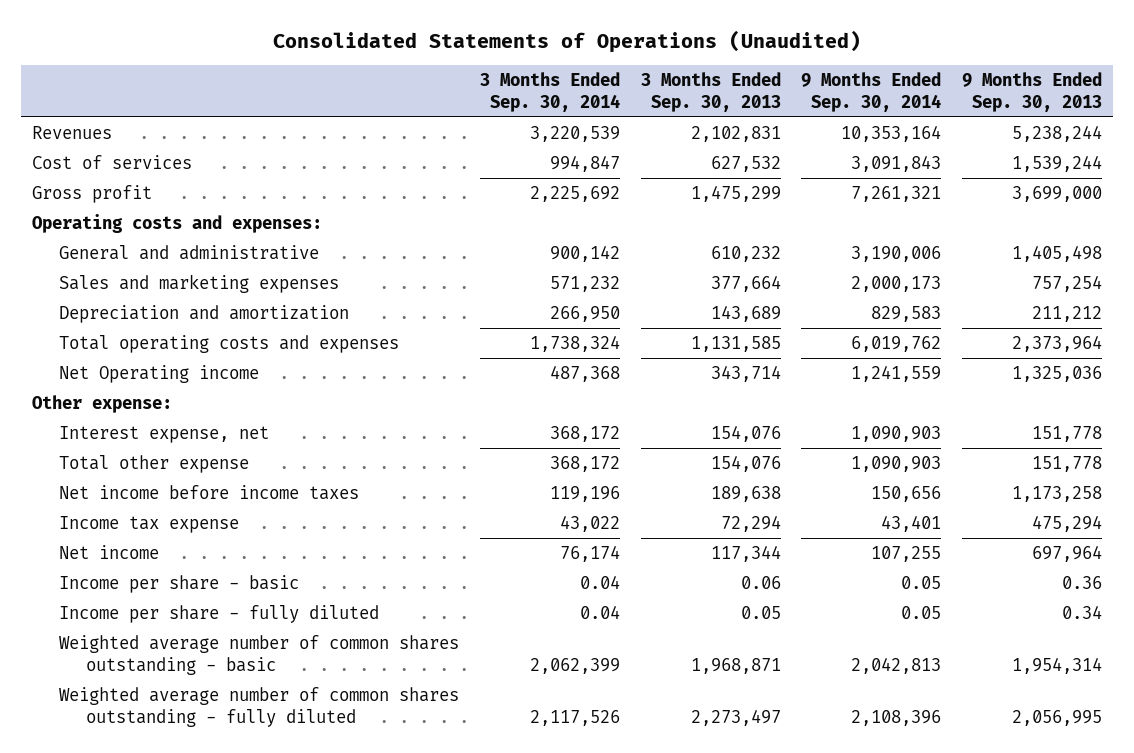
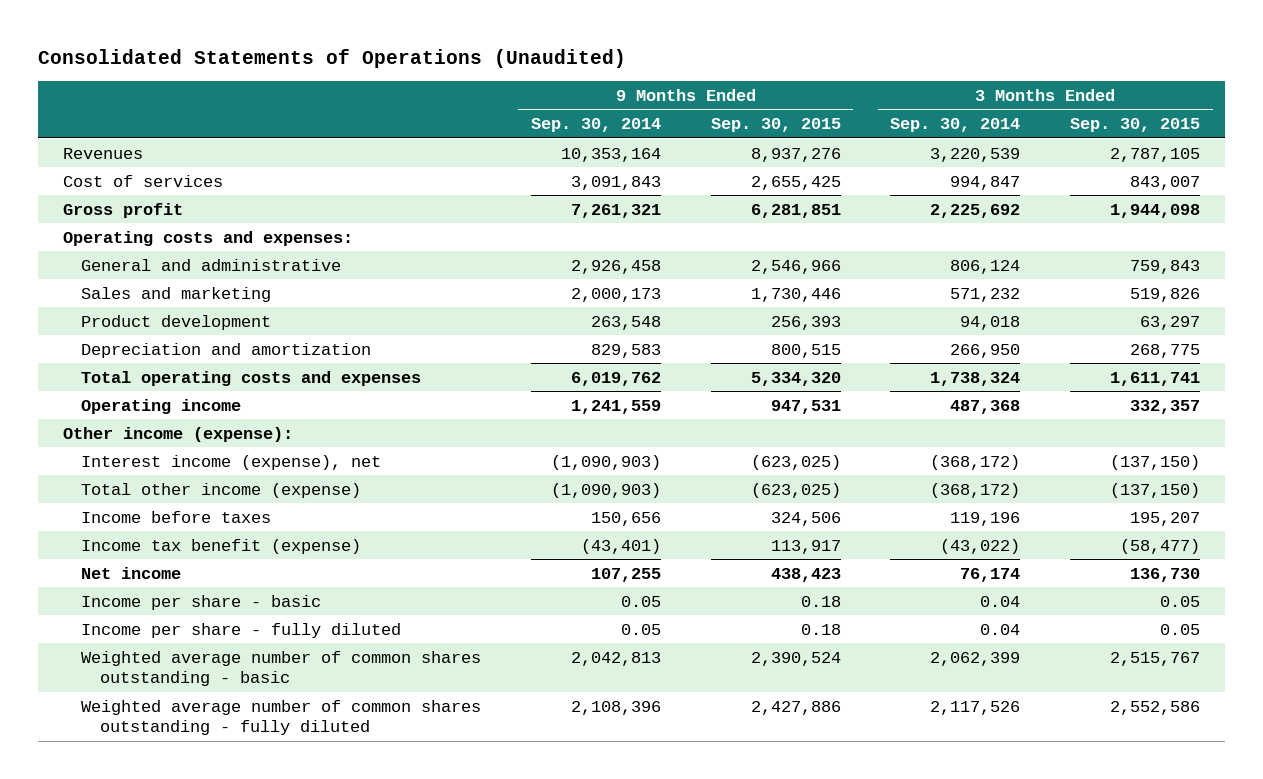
- | 3 Months Ended Sep. 30, 2014 | 3 Months Ended Sep. 30, 2013 | 9 Months Ended Sep. 30, 2014 | 9 Months Ended Sep. 30, 2013
+ | 9 Months Ended Sep. 30, 2014 | 9 Months Ended Sep. 30, 2015 | 3 Months Ended Sep. 30, 2014 | 3 Months Ended Sep. 30, 2015
- General and administrative | 900,142 | 610,232 | 3,190,006 | 1,405,498
- Sales and marketing expenses | 571,232 | 377,664 | 2,000,173 | 757,254
+ General and administrative | 2,926,458 | 2,546,966 | 806,124 | 759,843
+ Sales and marketing | 2,000,173 | 1,730,446 | 571,232 | 519,826
+ Product development | 263,548 | 256,393 | 94,018 | 63,297
- Net Operating income | 487,368 | 343,714 | 1,241,559 | 1,325,036
- Other expense:
- Interest expense, net | 368,172 | 154,076 | 1,090,903 | 151,778
- Total other expense | 368,172 | 154,076 | 1,090,903 | 151,778
- Net income before income taxes | 119,196 | 189,638 | 150,656 | 1,173,258
- Income tax expense | 43,022 | 72,294 | 43,401 | 475,294
+ Operating income | 1,241,559 | 947,531 | 487,368 | 332,357
+ Other income (expense):
+ Interest income (expense), net | (1,090,903) | (623,025) | (368,172) | (137,150)
+ Total other income (expense) | (1,090,903) | (623,025) | (368,172) | (137,150)
+ Income before taxes | 150,656 | 324,506 | 119,196 | 195,207
+ Income tax benefit (expense) | (43,401) | 113,917 | (43,022) | (58,477)

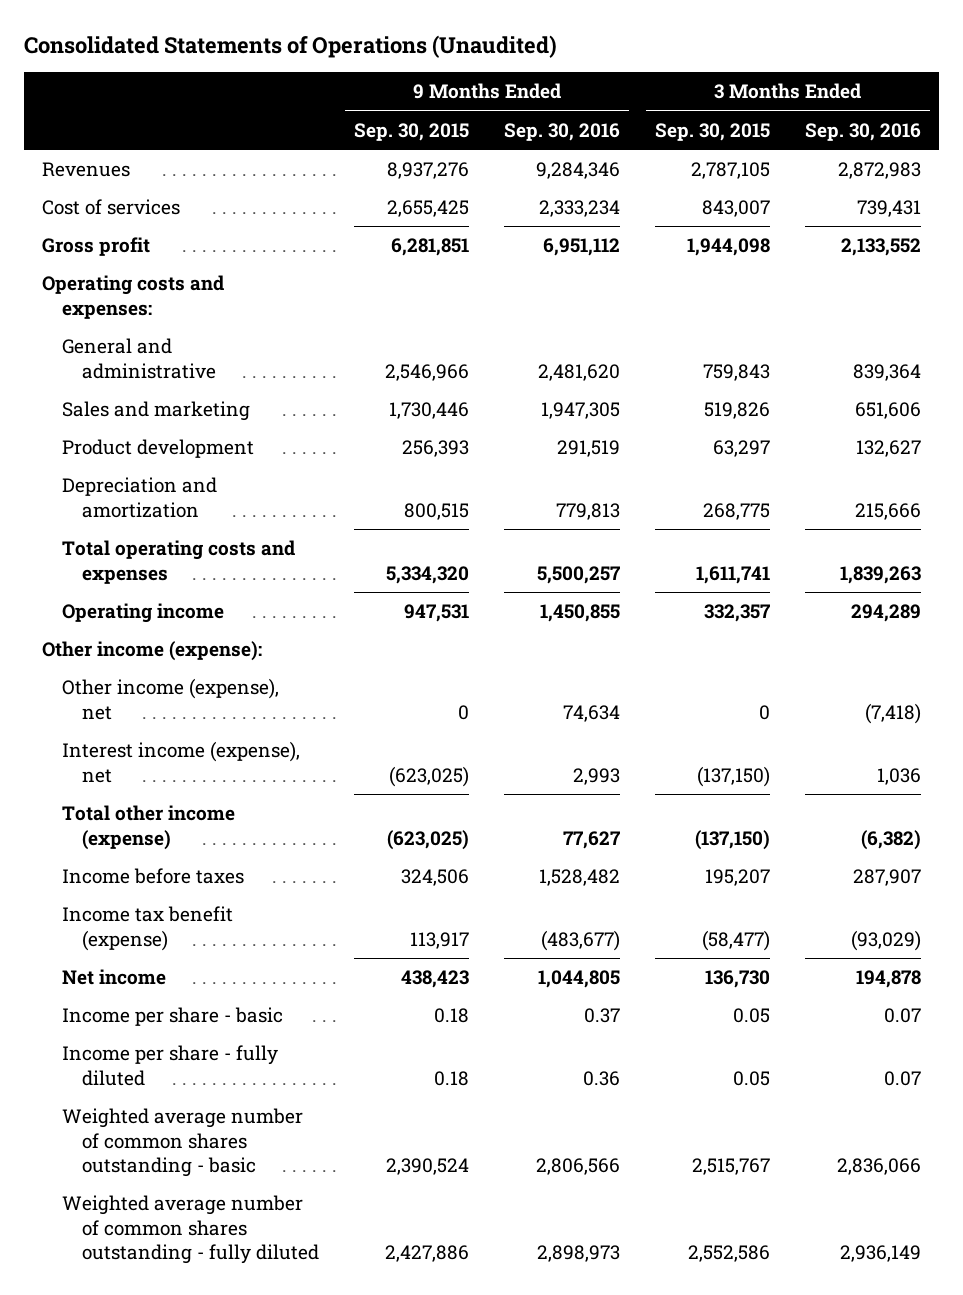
- | 9 Months Ended Sep. 30, 2014 | 9 Months Ended Sep. 30, 2015 | 3 Months Ended Sep. 30, 2014 | 3 Months Ended Sep. 30, 2015
+ | 9 Months Ended Sep. 30, 2015 | 9 Months Ended Sep. 30, 2016 | 3 Months Ended Sep. 30, 2015 | 3 Months Ended Sep. 30, 2016
+ Other income (expense), net | 0 | 74,634 | 0 | (7,418)

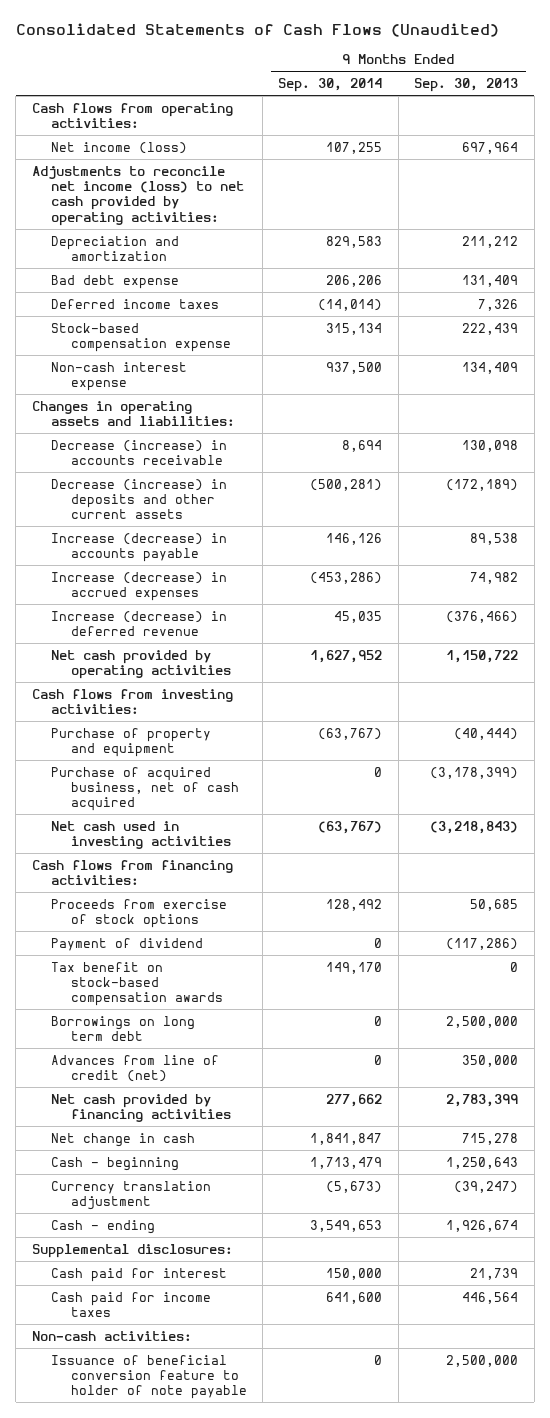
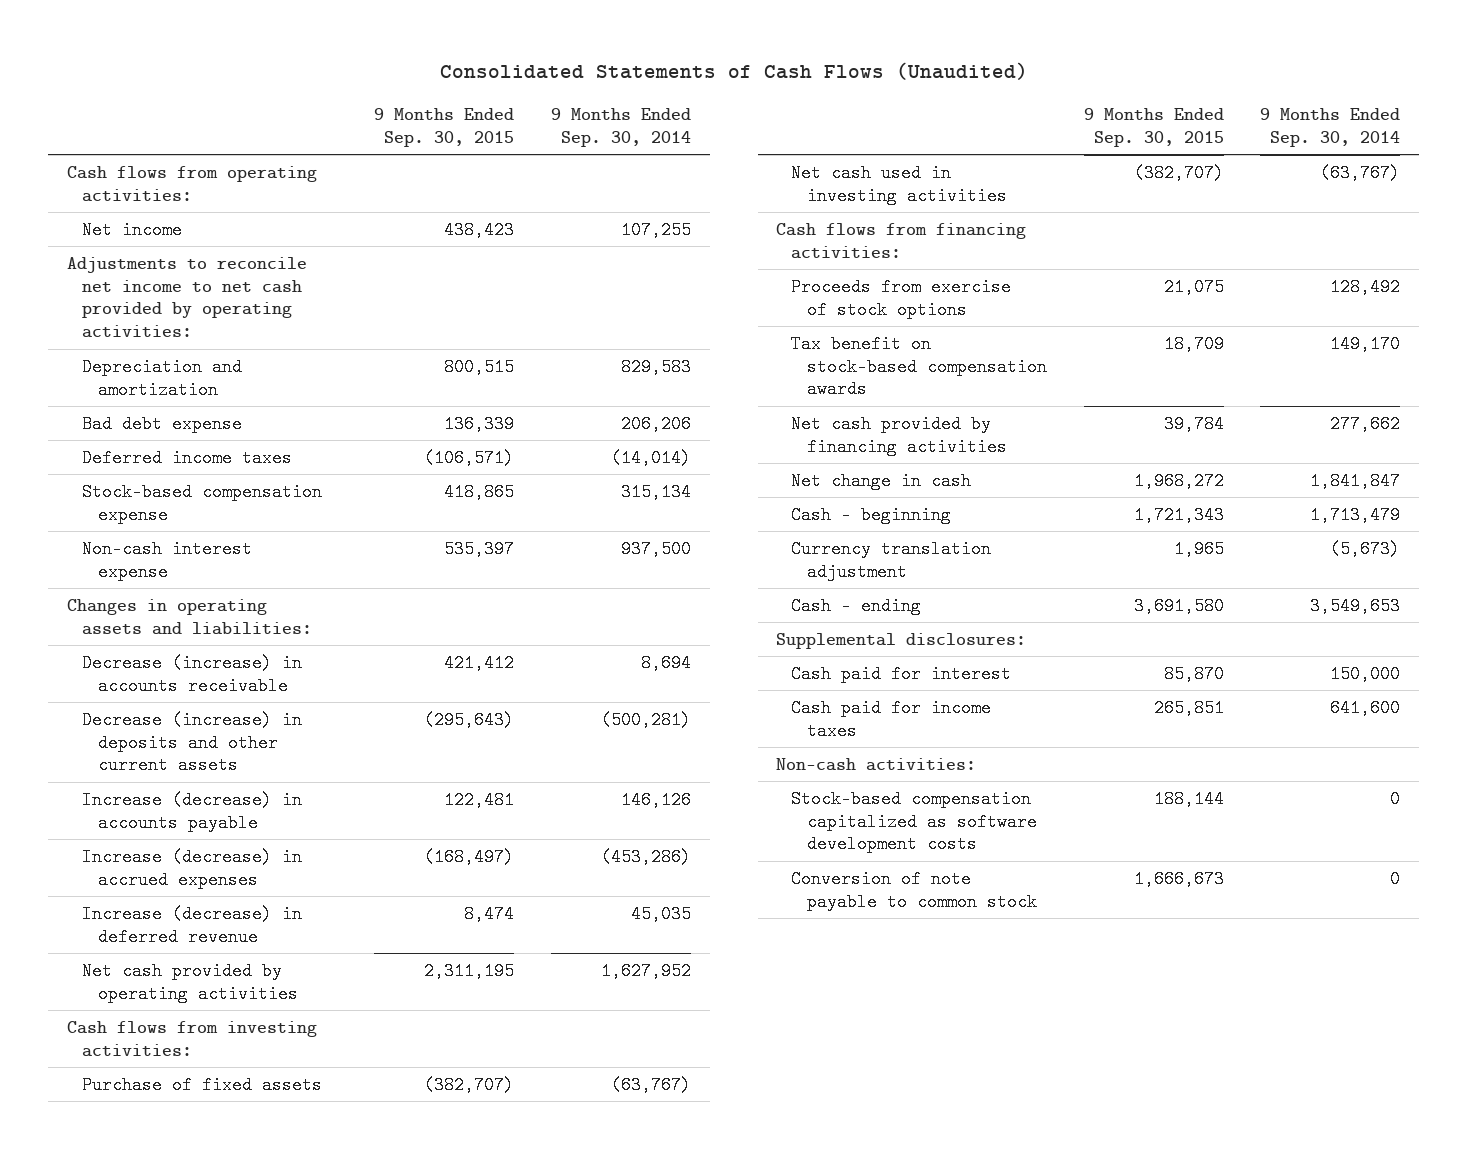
- | 9 Months Ended Sep. 30, 2014 | 9 Months Ended Sep. 30, 2013
+ | 9 Months Ended Sep. 30, 2015 | 9 Months Ended Sep. 30, 2014
- Net income (loss) | 107,255 | 697,964
- Adjustments to reconcile net income (loss) to net cash provided by operating activities:
+ Net income | 438,423 | 107,255
+ Adjustments to reconcile net income to net cash provided by operating activities:
- Purchase of property and equipment | (63,767) | (40,444)
- Purchase of acquired business, net of cash acquired | 0 | (3,178,399)
+ Purchase of fixed assets | (382,707) | (63,767)
- Payment of dividend | 0 | (117,286)
- Borrowings on long term debt | 0 | 2,500,000
- Advances from line of credit (net) | 0 | 350,000
- Issuance of beneficial conversion feature to holder of note payable | 0 | 2,500,000
+ Stock-based compensation capitalized as software development costs | 188,144 | 0
+ Conversion of note payable to common stock | 1,666,673 | 0

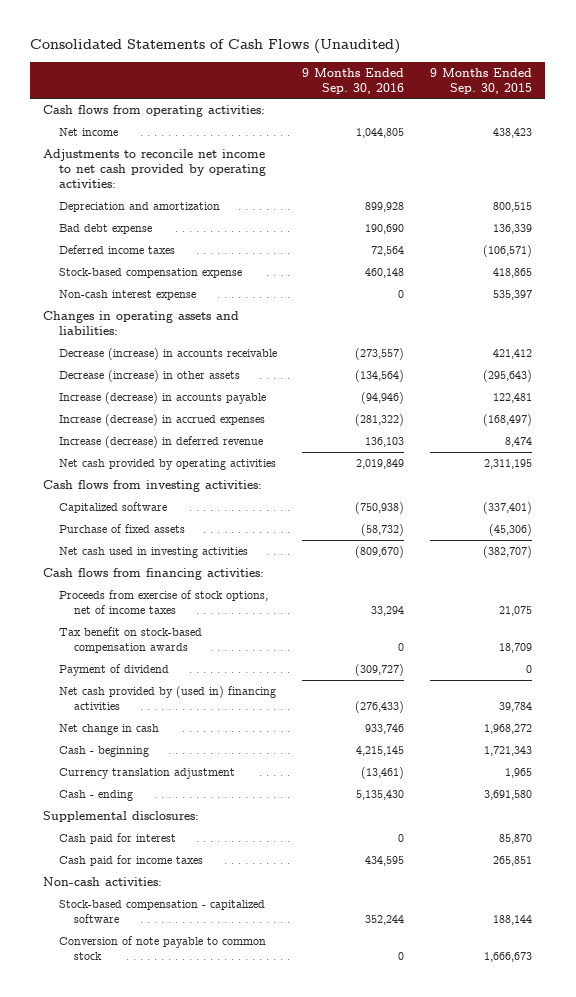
- | 9 Months Ended Sep. 30, 2015 | 9 Months Ended Sep. 30, 2014
+ | 9 Months Ended Sep. 30, 2016 | 9 Months Ended Sep. 30, 2015
- Decrease (increase) in deposits and other current assets | (295,643) | (500,281)
+ Decrease (increase) in other assets | (134,564) | (295,643)
- Purchase of fixed assets | (382,707) | (63,767)
+ Capitalized software | (750,938) | (337,401)
+ Purchase of fixed assets | (58,732) | (45,306)
- Proceeds from exercise of stock options | 21,075 | 128,492
+ Proceeds from exercise of stock options, net of income taxes | 33,294 | 21,075
- Net cash provided by financing activities | 39,784 | 277,662
+ Payment of dividend | (309,727) | 0
+ Net cash provided by (used in) financing activities | (276,433) | 39,784
- Stock-based compensation capitalized as software development costs | 188,144 | 0
+ Stock-based compensation - capitalized software | 352,244 | 188,144

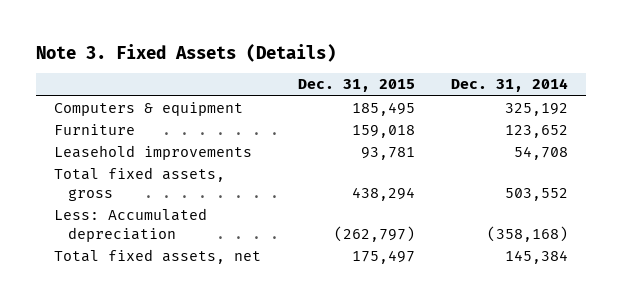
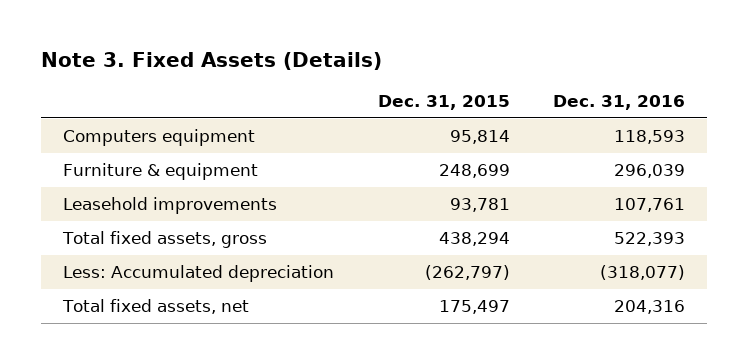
- | Dec. 31, 2015 | Dec. 31, 2014
+ | Dec. 31, 2015 | Dec. 31, 2016
- Computers & equipment | 185,495 | 325,192
- Furniture | 159,018 | 123,652
+ Computers equipment | 95,814 | 118,593
+ Furniture & equipment | 248,699 | 296,039

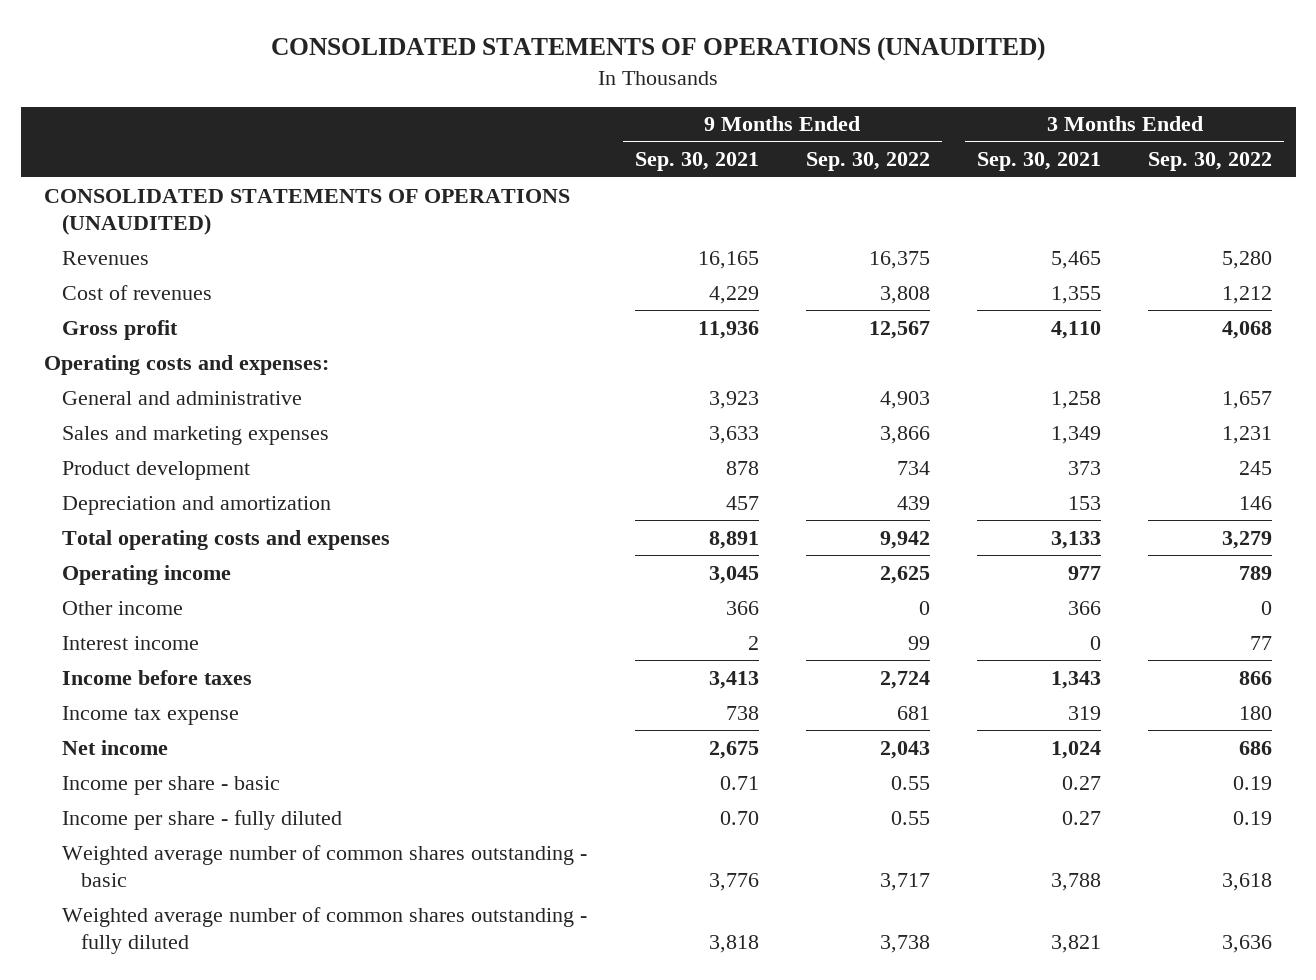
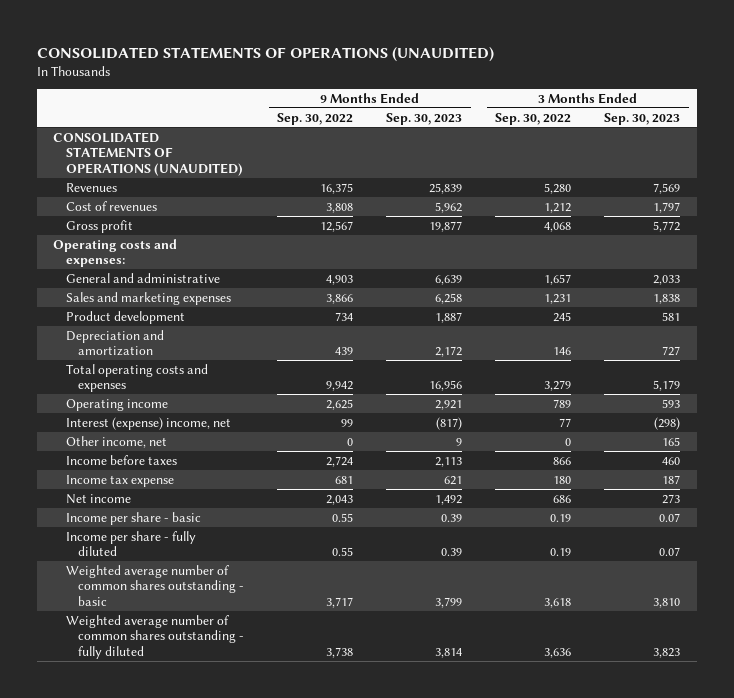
- | 9 Months Ended Sep. 30, 2021 | 9 Months Ended Sep. 30, 2022 | 3 Months Ended Sep. 30, 2021 | 3 Months Ended Sep. 30, 2022
+ | 9 Months Ended Sep. 30, 2022 | 9 Months Ended Sep. 30, 2023 | 3 Months Ended Sep. 30, 2022 | 3 Months Ended Sep. 30, 2023
- Other income | 366 | 0 | 366 | 0
- Interest income | 2 | 99 | 0 | 77
+ Interest (expense) income, net | 99 | (817) | 77 | (298)
+ Other income, net | 0 | 9 | 0 | 165

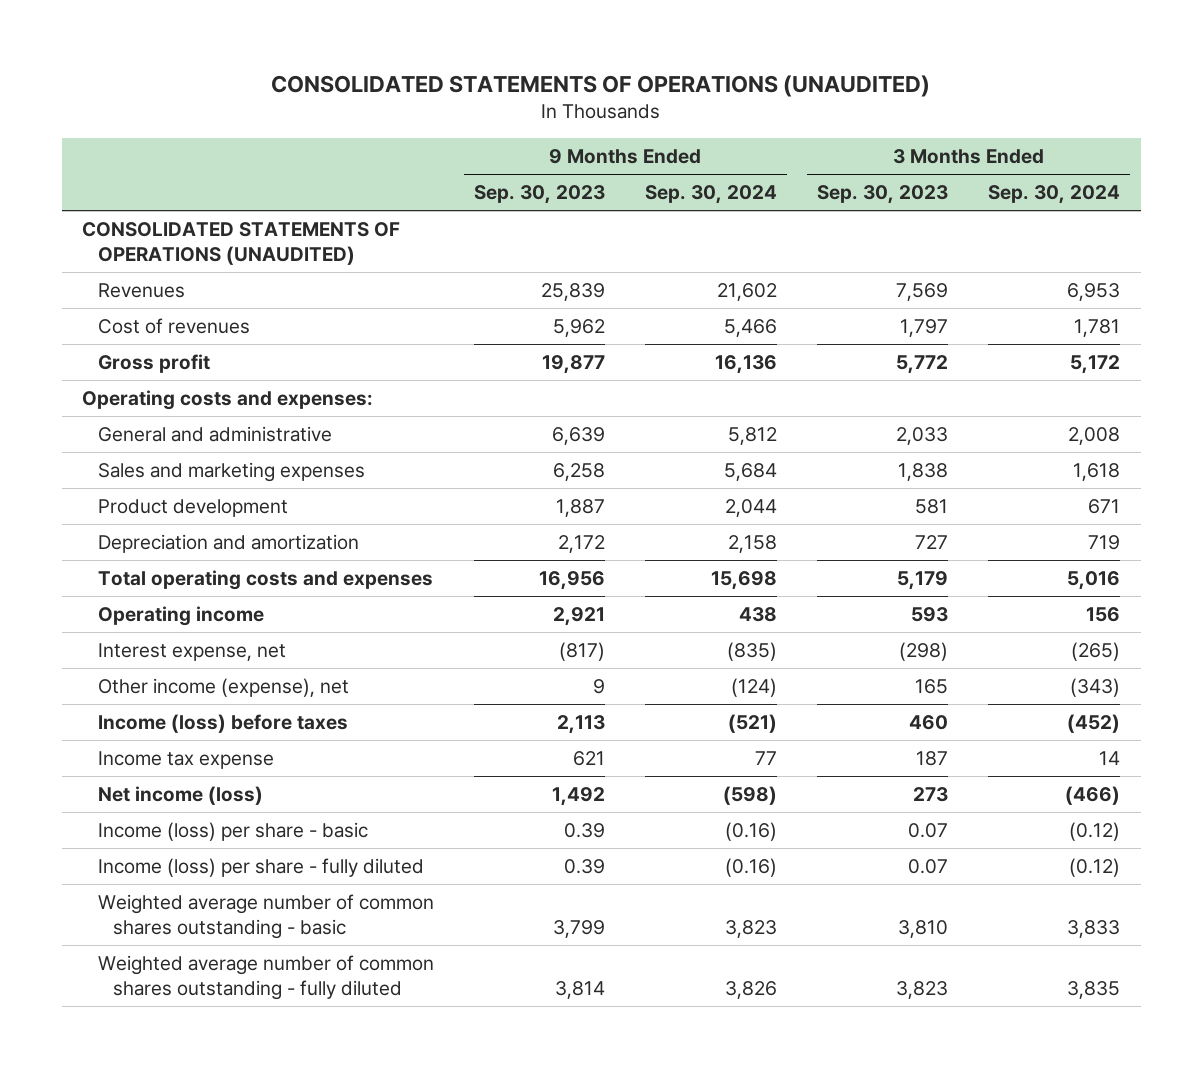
- | 9 Months Ended Sep. 30, 2022 | 9 Months Ended Sep. 30, 2023 | 3 Months Ended Sep. 30, 2022 | 3 Months Ended Sep. 30, 2023
+ | 9 Months Ended Sep. 30, 2023 | 9 Months Ended Sep. 30, 2024 | 3 Months Ended Sep. 30, 2023 | 3 Months Ended Sep. 30, 2024
- Interest (expense) income, net | 99 | (817) | 77 | (298)
- Other income, net | 0 | 9 | 0 | 165
- Income before taxes | 2,724 | 2,113 | 866 | 460
+ Interest expense, net | (817) | (835) | (298) | (265)
+ Other income (expense), net | 9 | (124) | 165 | (343)
+ Income (loss) before taxes | 2,113 | (521) | 460 | (452)
- Net income | 2,043 | 1,492 | 686 | 273
- Income per share - basic | 0.55 | 0.39 | 0.19 | 0.07
- Income per share - fully diluted | 0.55 | 0.39 | 0.19 | 0.07
+ Net income (loss) | 1,492 | (598) | 273 | (466)
+ Income (loss) per share - basic | 0.39 | (0.16) | 0.07 | (0.12)
+ Income (loss) per share - fully diluted | 0.39 | (0.16) | 0.07 | (0.12)

